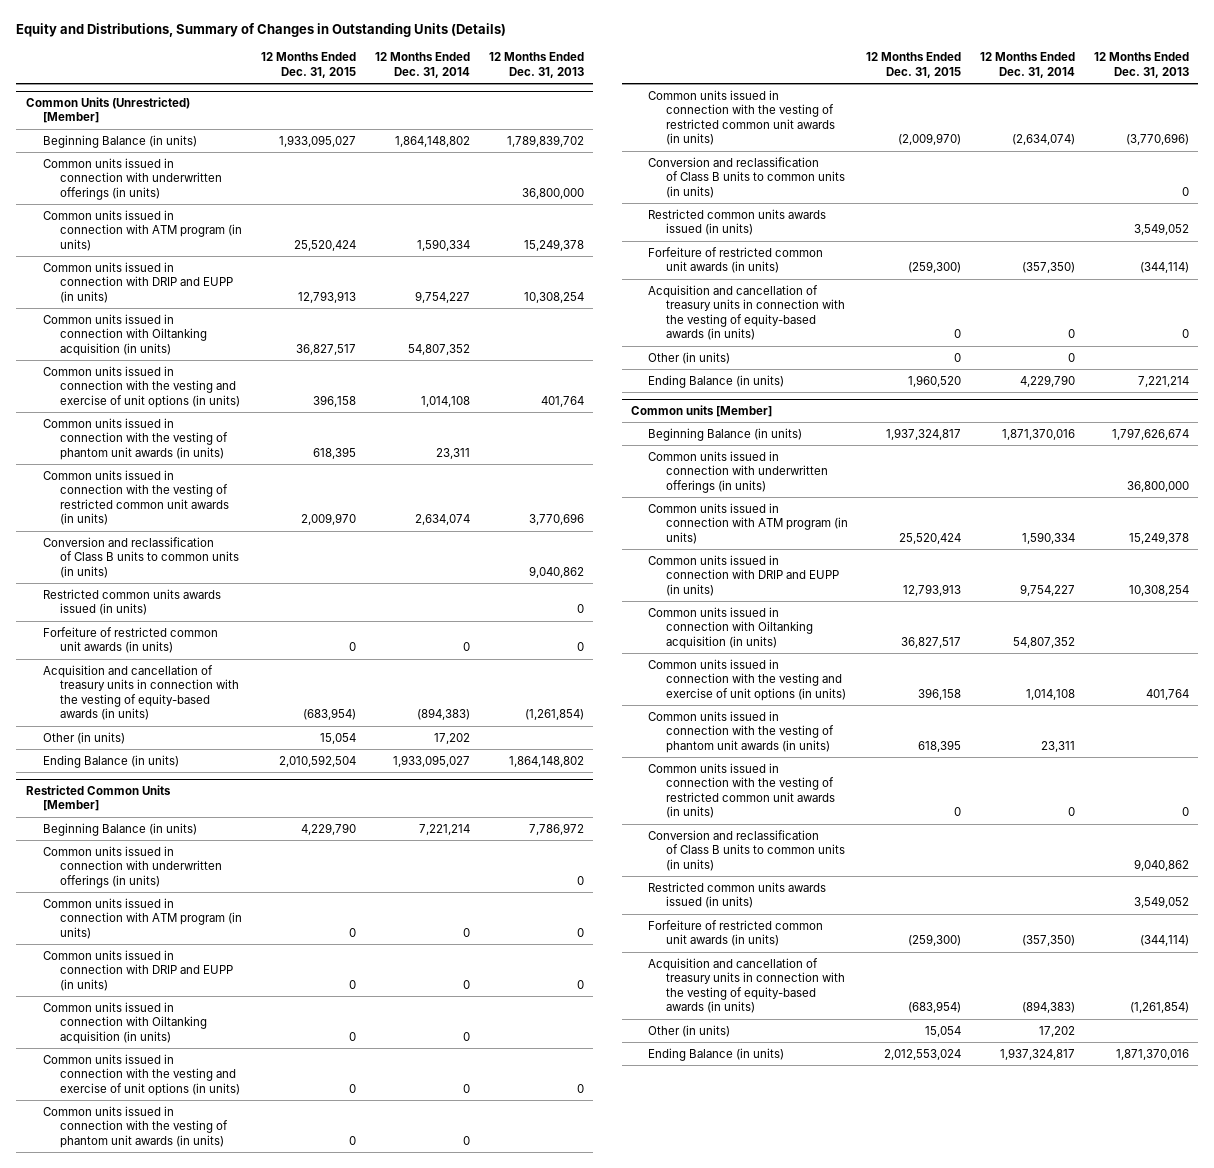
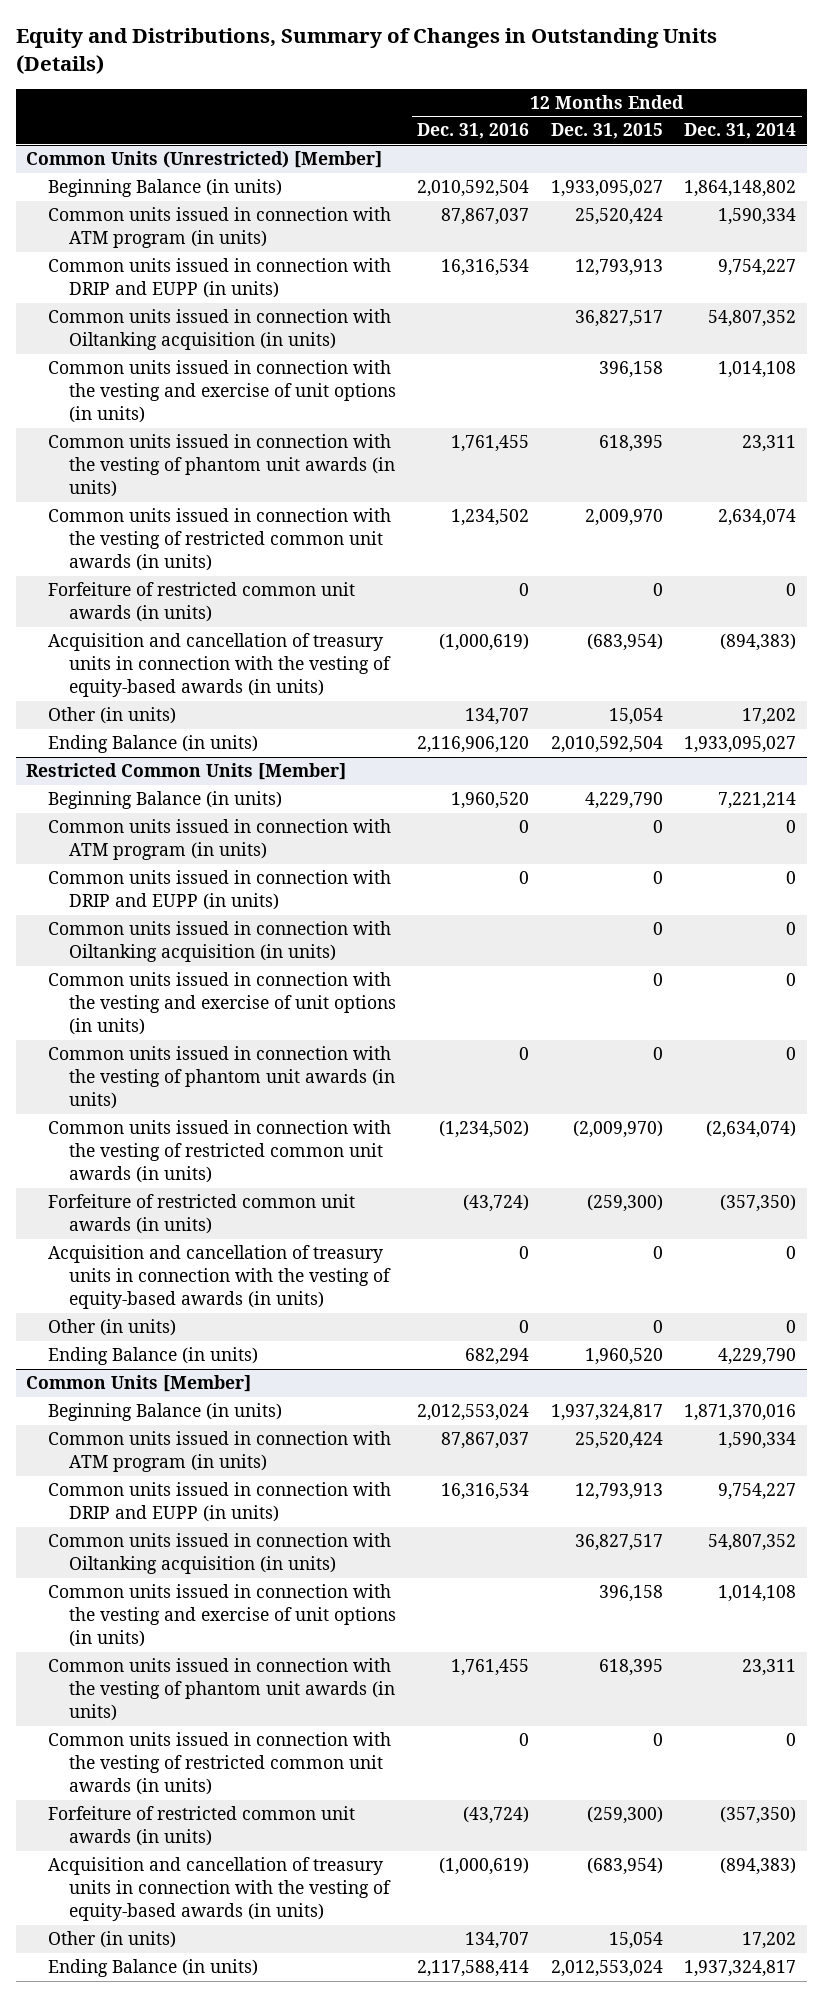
- | 12 Months Ended Dec. 31, 2015 | 12 Months Ended Dec. 31, 2014 | 12 Months Ended Dec. 31, 2013
+ | 12 Months Ended Dec. 31, 2016 | 12 Months Ended Dec. 31, 2015 | 12 Months Ended Dec. 31, 2014
@ Common Units (Unrestricted) [Member]
- Common units issued in connection with underwritten offerings (in units) | | | 36,800,000
- Conversion and reclassification of Class B units to common units (in units) | | | 9,040,862
- Restricted common units awards issued (in units) | | | 0
@ Restricted Common Units [Member]
- Common units issued in connection with underwritten offerings (in units) | | | 0
- Conversion and reclassification of Class B units to common units (in units) | | | 0
- Restricted common units awards issued (in units) | | | 3,549,052
- Common units [Member]
+ Common Units [Member]
- Common units issued in connection with underwritten offerings (in units) | | | 36,800,000
- Conversion and reclassification of Class B units to common units (in units) | | | 9,040,862
- Restricted common units awards issued (in units) | | | 3,549,052

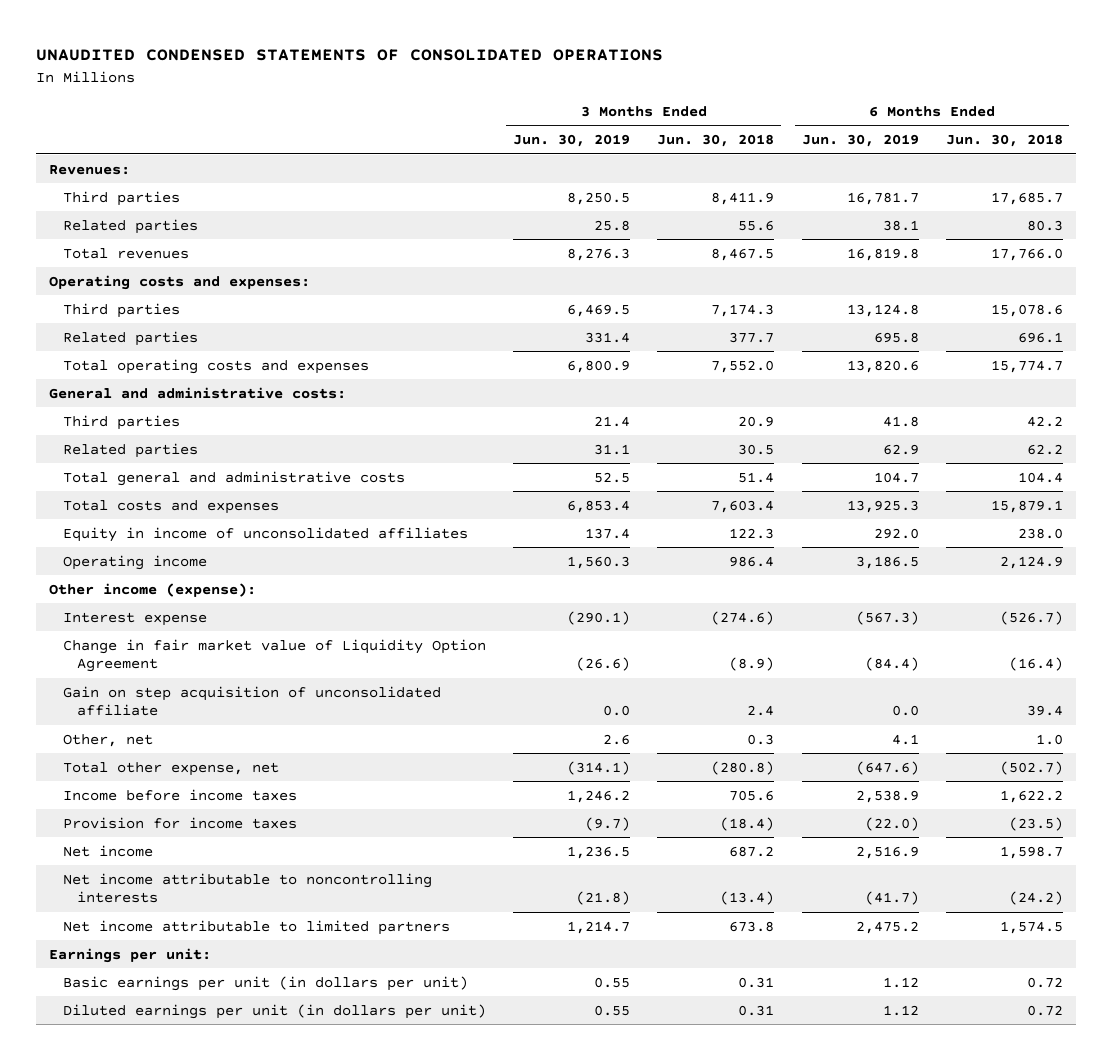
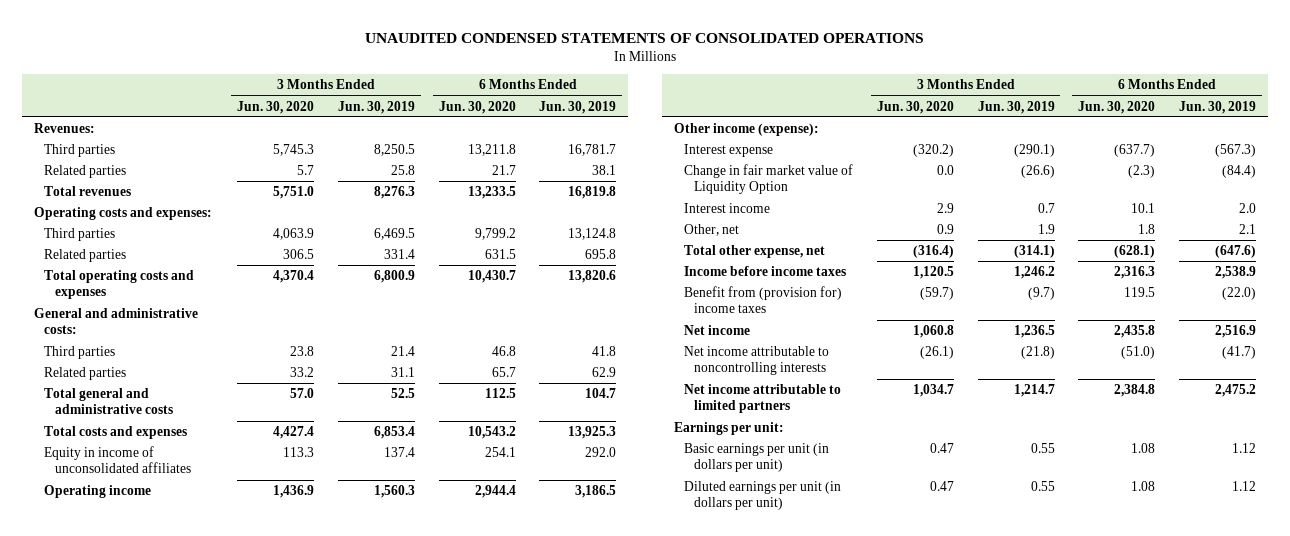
- | 3 Months Ended Jun. 30, 2019 | 3 Months Ended Jun. 30, 2018 | 6 Months Ended Jun. 30, 2019 | 6 Months Ended Jun. 30, 2018
+ | 3 Months Ended Jun. 30, 2020 | 3 Months Ended Jun. 30, 2019 | 6 Months Ended Jun. 30, 2020 | 6 Months Ended Jun. 30, 2019
- Change in fair market value of Liquidity Option Agreement | (26.6) | (8.9) | (84.4) | (16.4)
- Gain on step acquisition of unconsolidated affiliate | 0.0 | 2.4 | 0.0 | 39.4
- Other, net | 2.6 | 0.3 | 4.1 | 1.0
+ Change in fair market value of Liquidity Option | 0.0 | (26.6) | (2.3) | (84.4)
+ Interest income | 2.9 | 0.7 | 10.1 | 2.0
+ Other, net | 0.9 | 1.9 | 1.8 | 2.1
- Provision for income taxes | (9.7) | (18.4) | (22.0) | (23.5)
+ Benefit from (provision for) income taxes | (59.7) | (9.7) | 119.5 | (22.0)

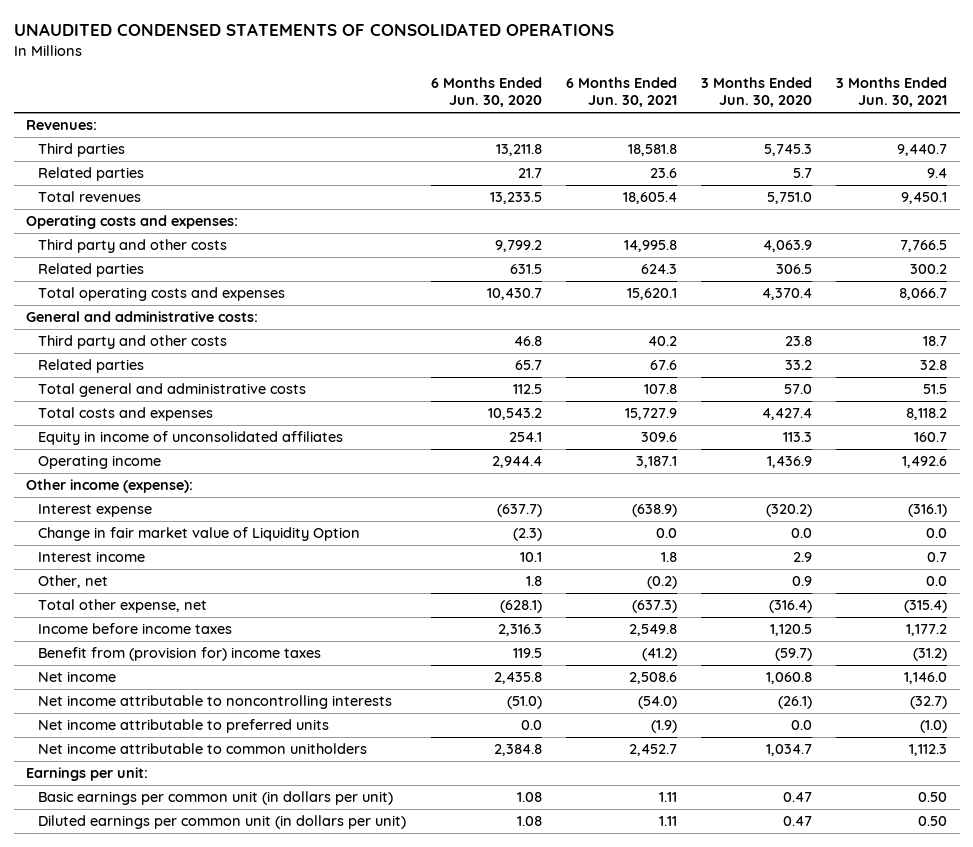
- | 3 Months Ended Jun. 30, 2020 | 3 Months Ended Jun. 30, 2019 | 6 Months Ended Jun. 30, 2020 | 6 Months Ended Jun. 30, 2019
+ | 6 Months Ended Jun. 30, 2020 | 6 Months Ended Jun. 30, 2021 | 3 Months Ended Jun. 30, 2020 | 3 Months Ended Jun. 30, 2021
- Third parties | 4,063.9 | 6,469.5 | 9,799.2 | 13,124.8
+ Third party and other costs | 9,799.2 | 14,995.8 | 4,063.9 | 7,766.5
- Third parties | 23.8 | 21.4 | 46.8 | 41.8
+ Third party and other costs | 46.8 | 40.2 | 23.8 | 18.7
- Net income attributable to limited partners | 1,034.7 | 1,214.7 | 2,384.8 | 2,475.2
+ Net income attributable to preferred units | 0.0 | (1.9) | 0.0 | (1.0)
+ Net income attributable to common unitholders | 2,384.8 | 2,452.7 | 1,034.7 | 1,112.3
- Basic earnings per unit (in dollars per unit) | 0.47 | 0.55 | 1.08 | 1.12
- Diluted earnings per unit (in dollars per unit) | 0.47 | 0.55 | 1.08 | 1.12
+ Basic earnings per common unit (in dollars per unit) | 1.08 | 1.11 | 0.47 | 0.50
+ Diluted earnings per common unit (in dollars per unit) | 1.08 | 1.11 | 0.47 | 0.50

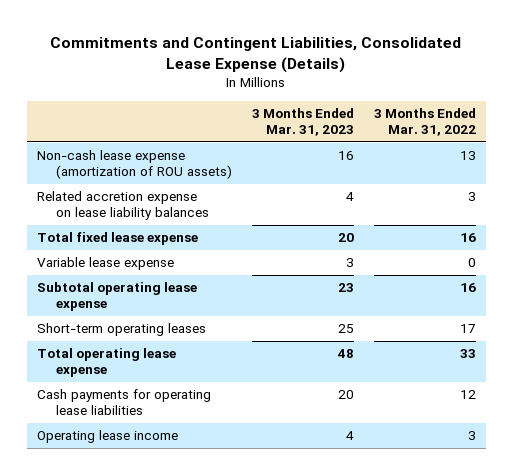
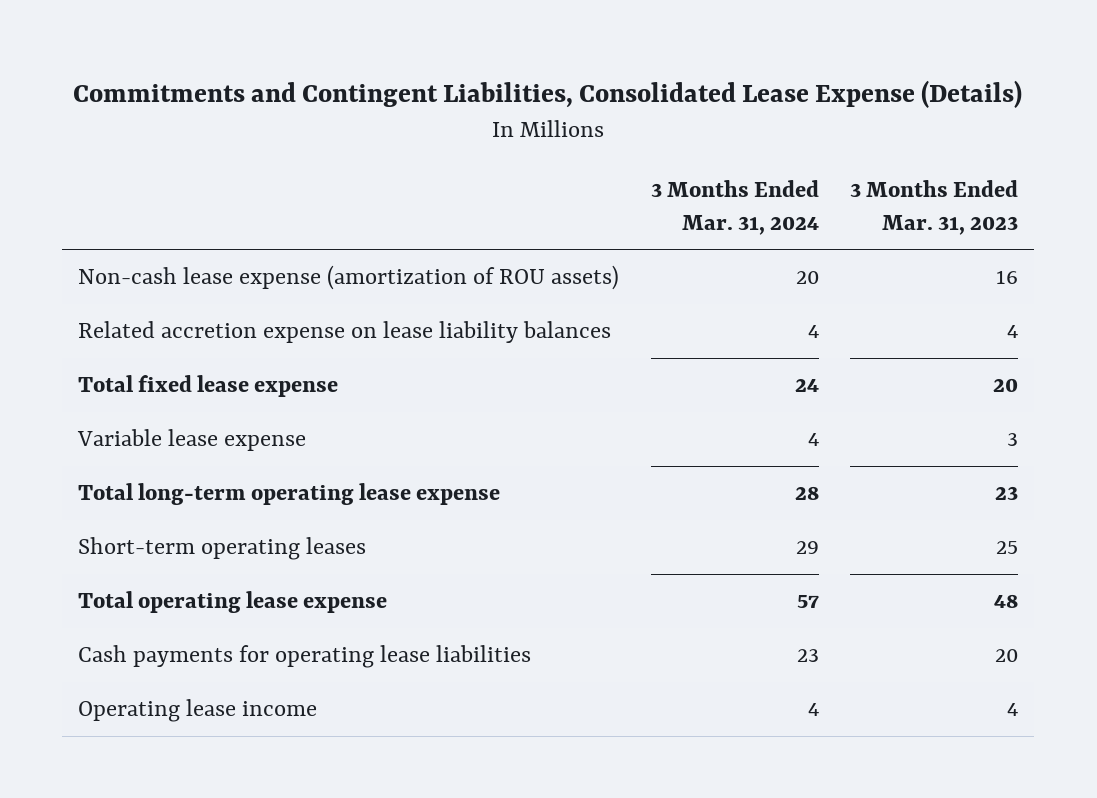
- | 3 Months Ended Mar. 31, 2023 | 3 Months Ended Mar. 31, 2022
+ | 3 Months Ended Mar. 31, 2024 | 3 Months Ended Mar. 31, 2023
- Subtotal operating lease expense | 23 | 16
+ Total long-term operating lease expense | 28 | 23

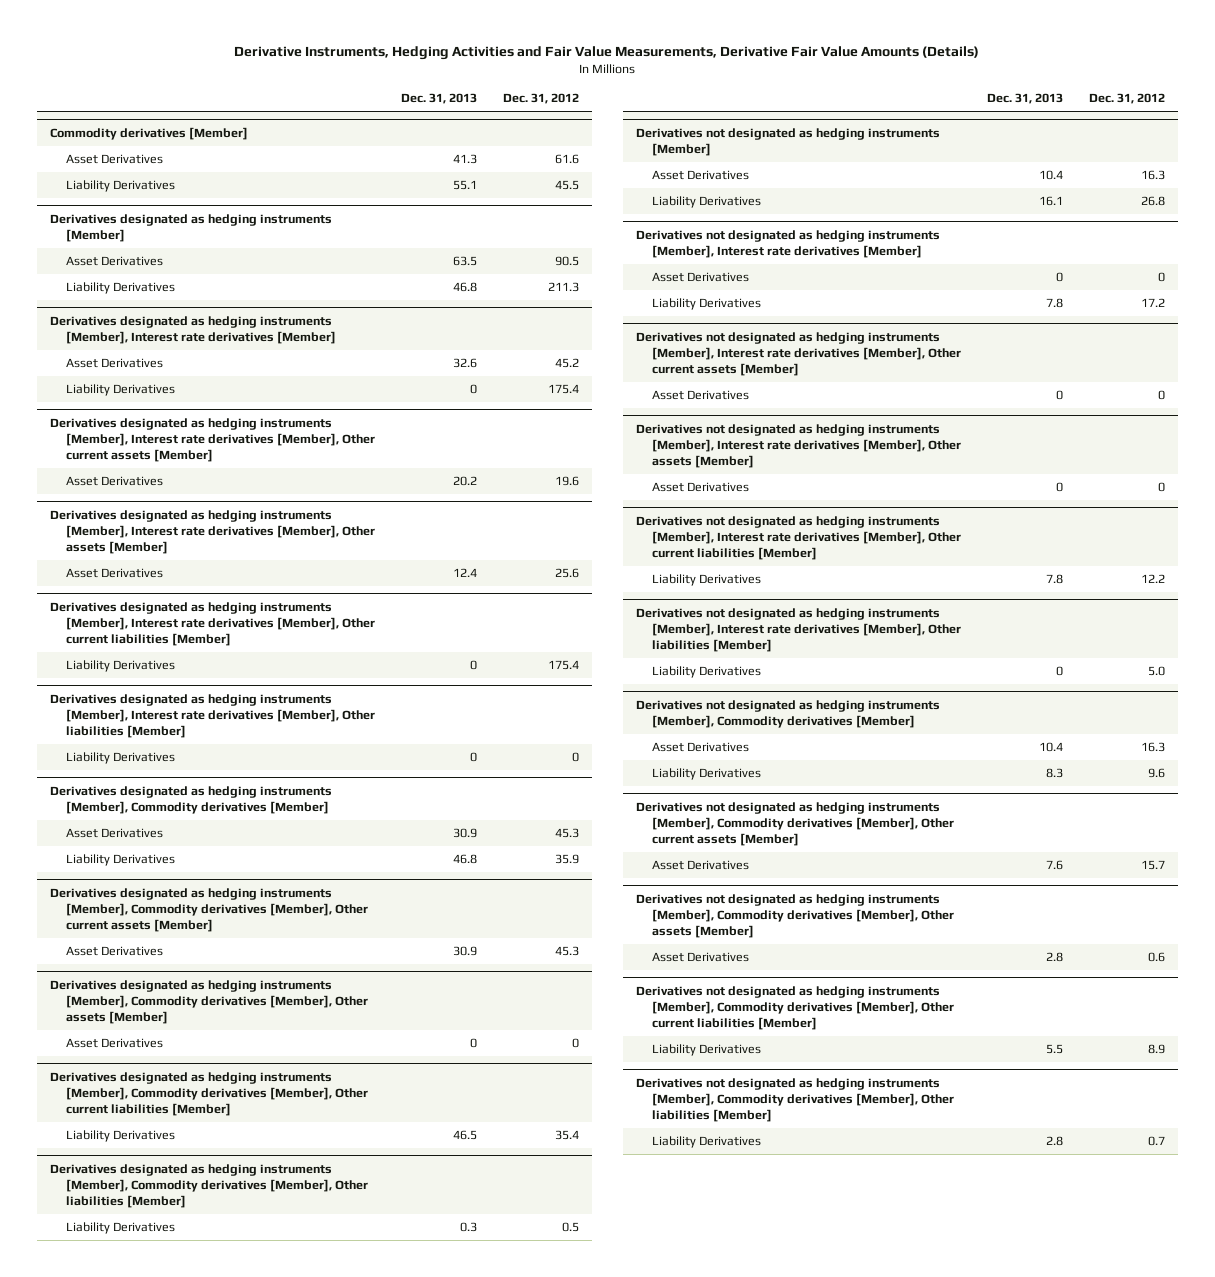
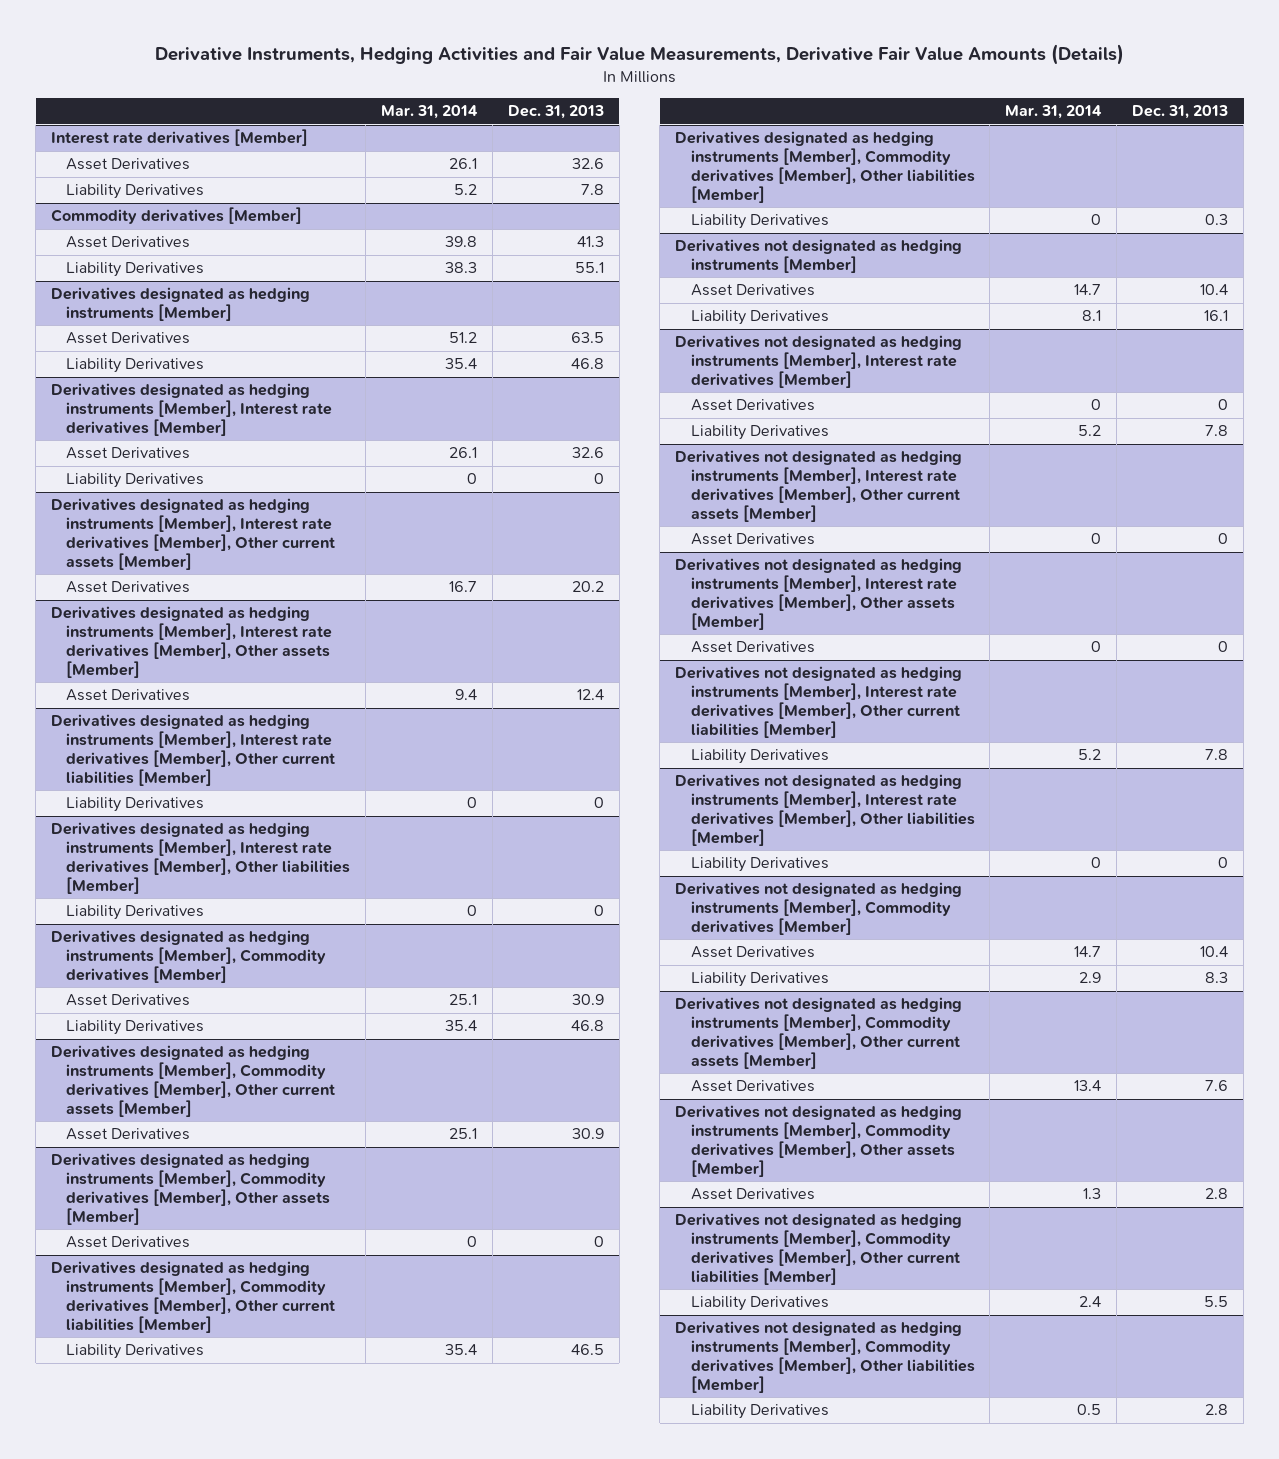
- | Dec. 31, 2013 | Dec. 31, 2012
+ | Mar. 31, 2014 | Dec. 31, 2013
+ Interest rate derivatives [Member]
+ Asset Derivatives | 26.1 | 32.6
+ Liability Derivatives | 5.2 | 7.8

